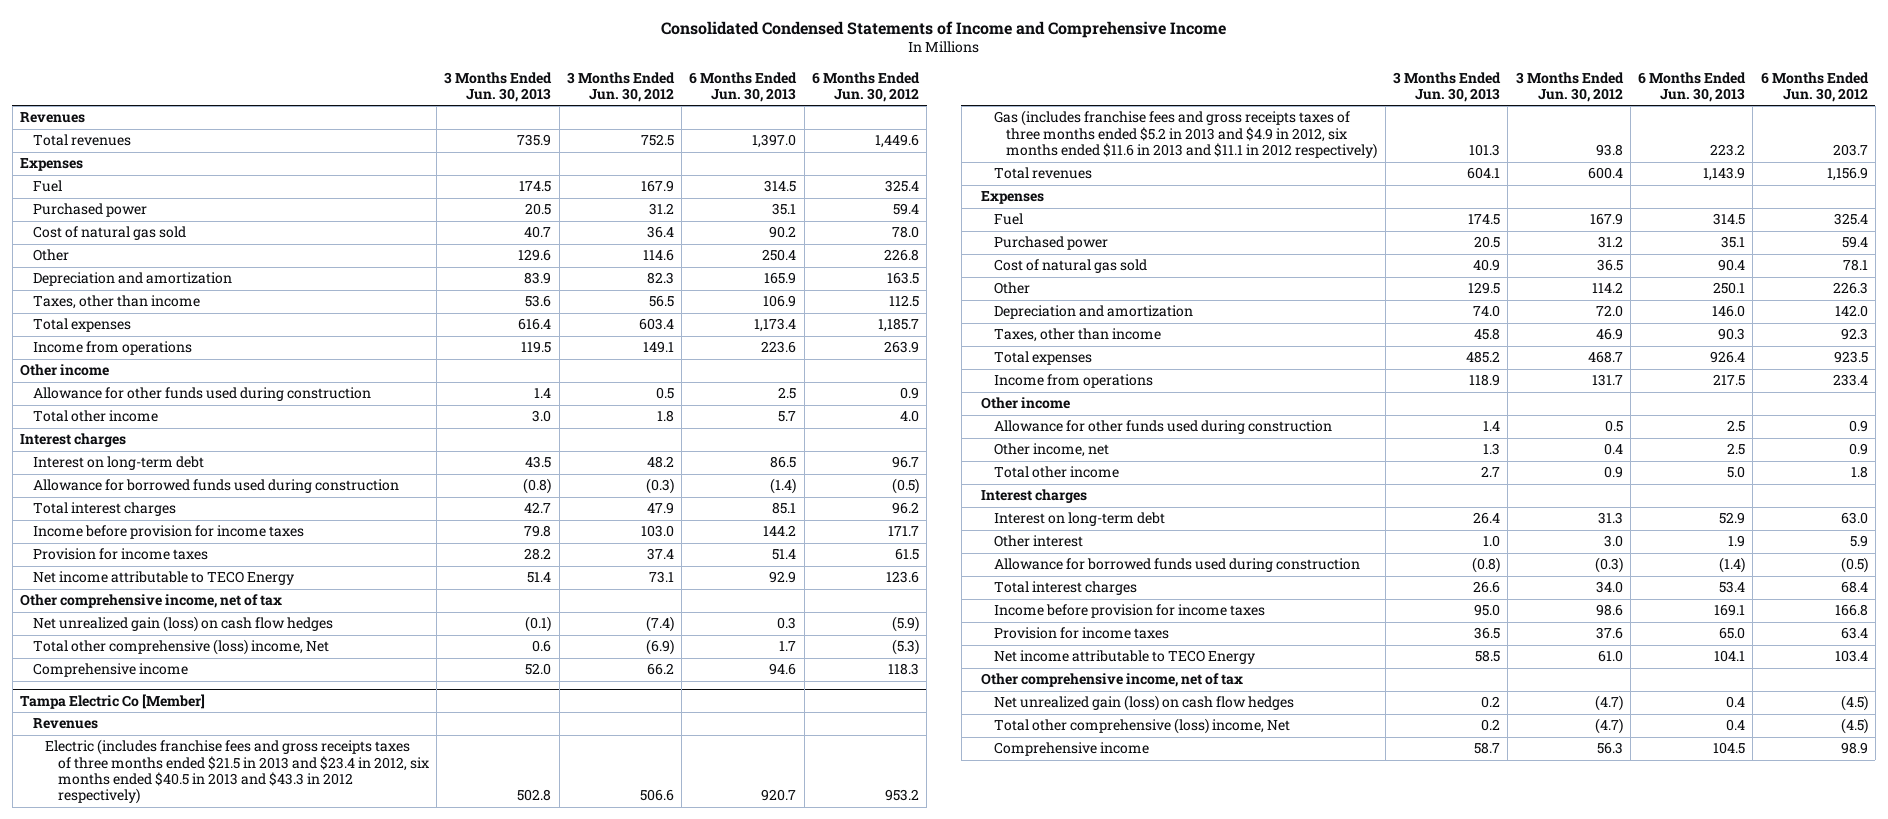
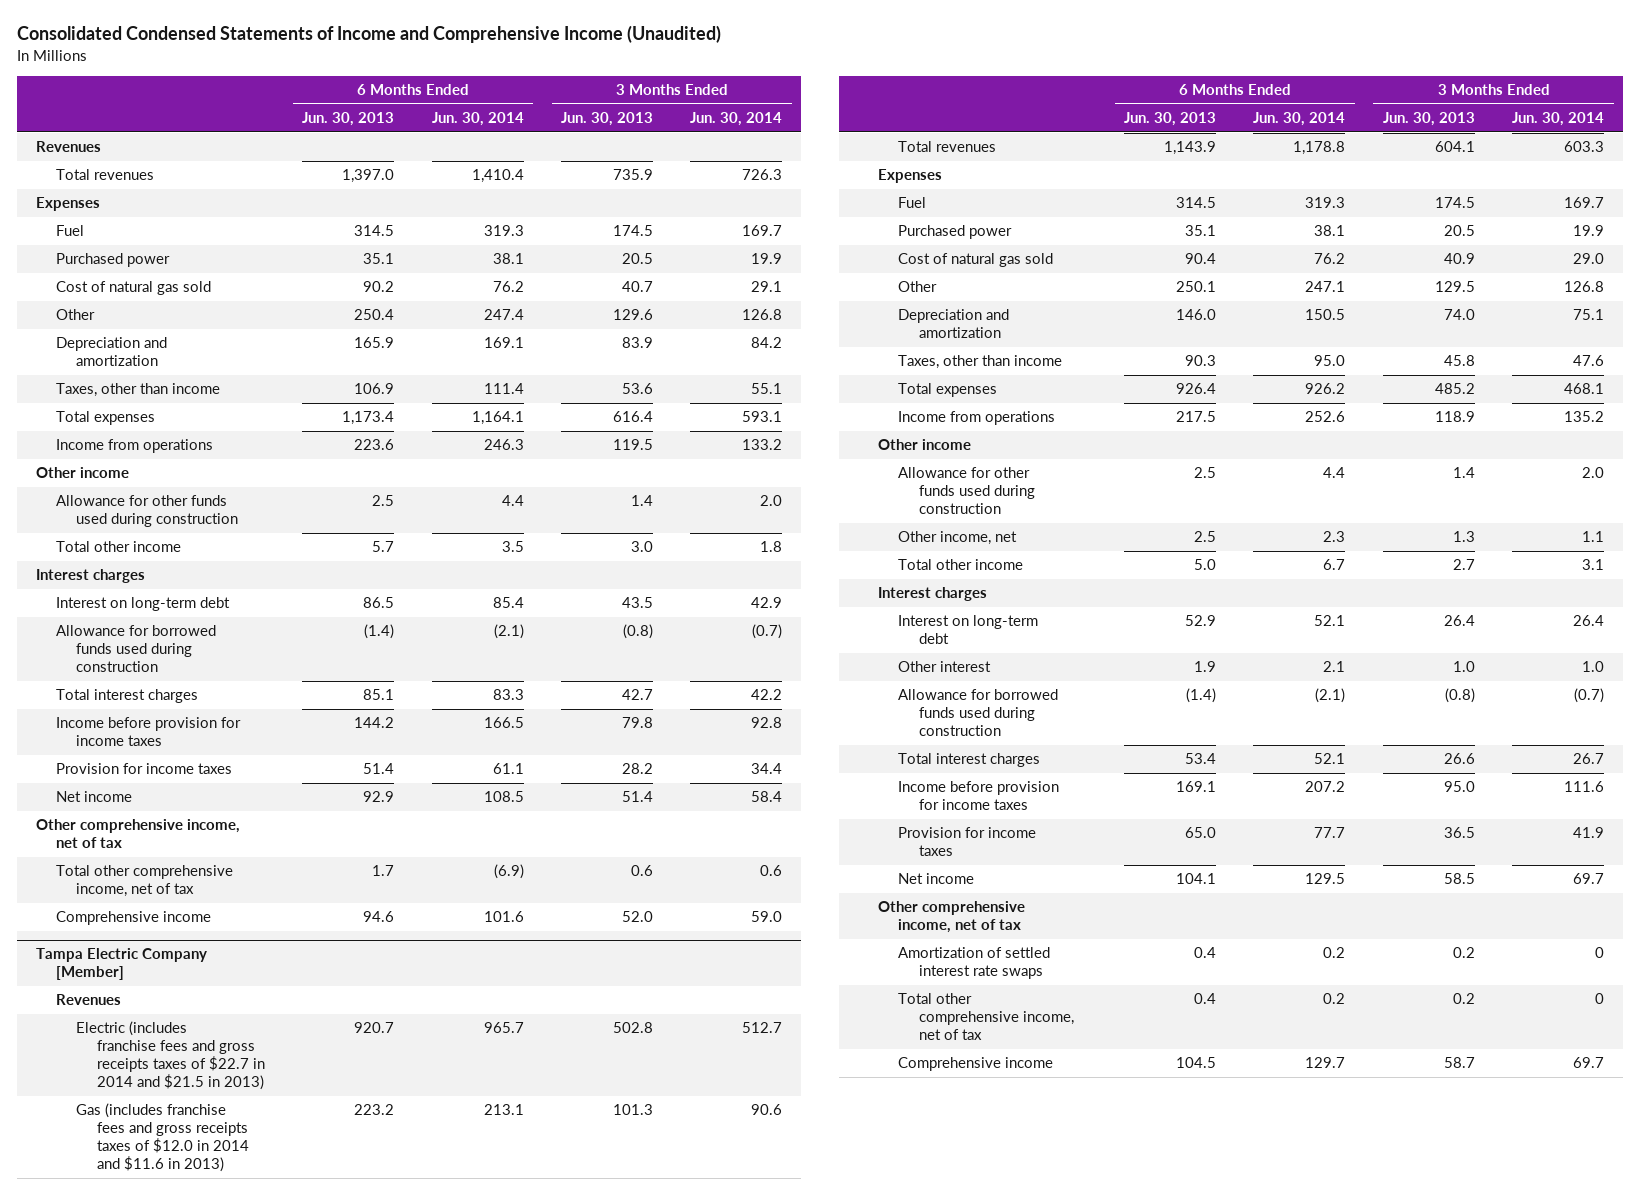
- Consolidated Condensed Statements of Income and Comprehensive Income
+ Consolidated Condensed Statements of Income and Comprehensive Income (Unaudited)
- | 3 Months Ended Jun. 30, 2013 | 3 Months Ended Jun. 30, 2012 | 6 Months Ended Jun. 30, 2013 | 6 Months Ended Jun. 30, 2012
+ | 6 Months Ended Jun. 30, 2013 | 6 Months Ended Jun. 30, 2014 | 3 Months Ended Jun. 30, 2013 | 3 Months Ended Jun. 30, 2014
- Net income attributable to TECO Energy | 51.4 | 73.1 | 92.9 | 123.6
+ Net income | 92.9 | 108.5 | 51.4 | 58.4
- Net unrealized gain (loss) on cash flow hedges | (0.1) | (7.4) | 0.3 | (5.9)
- Total other comprehensive (loss) income, Net | 0.6 | (6.9) | 1.7 | (5.3)
+ Total other comprehensive income, net of tax | 1.7 | (6.9) | 0.6 | 0.6
- Tampa Electric Co [Member]
+ Tampa Electric Company [Member]
- Electric (includes franchise fees and gross receipts taxes of three months ended $21.5 in 2013 and $23.4 in 2012, six months ended $40.5 in 2013 and $43.3 in 2012 respectively) | 502.8 | 506.6 | 920.7 | 953.2
- Gas (includes franchise fees and gross receipts taxes of three months ended $5.2 in 2013 and $4.9 in 2012, six months ended $11.6 in 2013 and $11.1 in 2012 respectively) | 101.3 | 93.8 | 223.2 | 203.7
+ Electric (includes franchise fees and gross receipts taxes of $22.7 in 2014 and $21.5 in 2013) | 920.7 | 965.7 | 502.8 | 512.7
+ Gas (includes franchise fees and gross receipts taxes of $12.0 in 2014 and $11.6 in 2013) | 223.2 | 213.1 | 101.3 | 90.6
- Net income attributable to TECO Energy | 58.5 | 61.0 | 104.1 | 103.4
+ Net income | 104.1 | 129.5 | 58.5 | 69.7
- Net unrealized gain (loss) on cash flow hedges | 0.2 | (4.7) | 0.4 | (4.5)
- Total other comprehensive (loss) income, Net | 0.2 | (4.7) | 0.4 | (4.5)
+ Amortization of settled interest rate swaps | 0.4 | 0.2 | 0.2 | 0
+ Total other comprehensive income, net of tax | 0.4 | 0.2 | 0.2 | 0

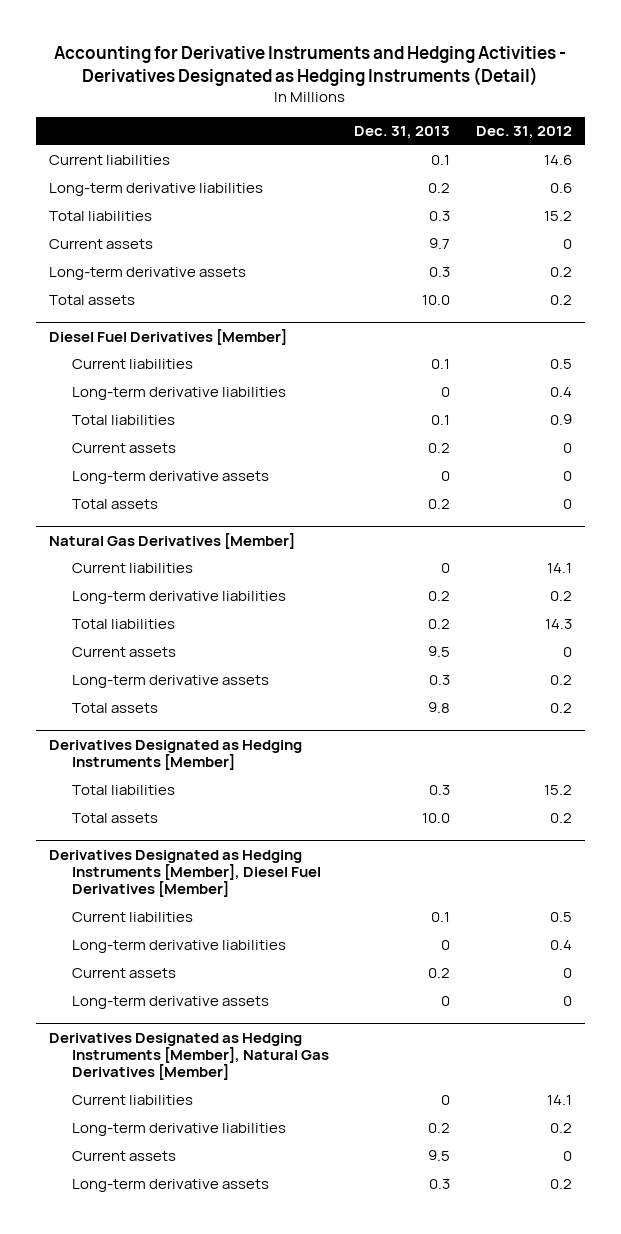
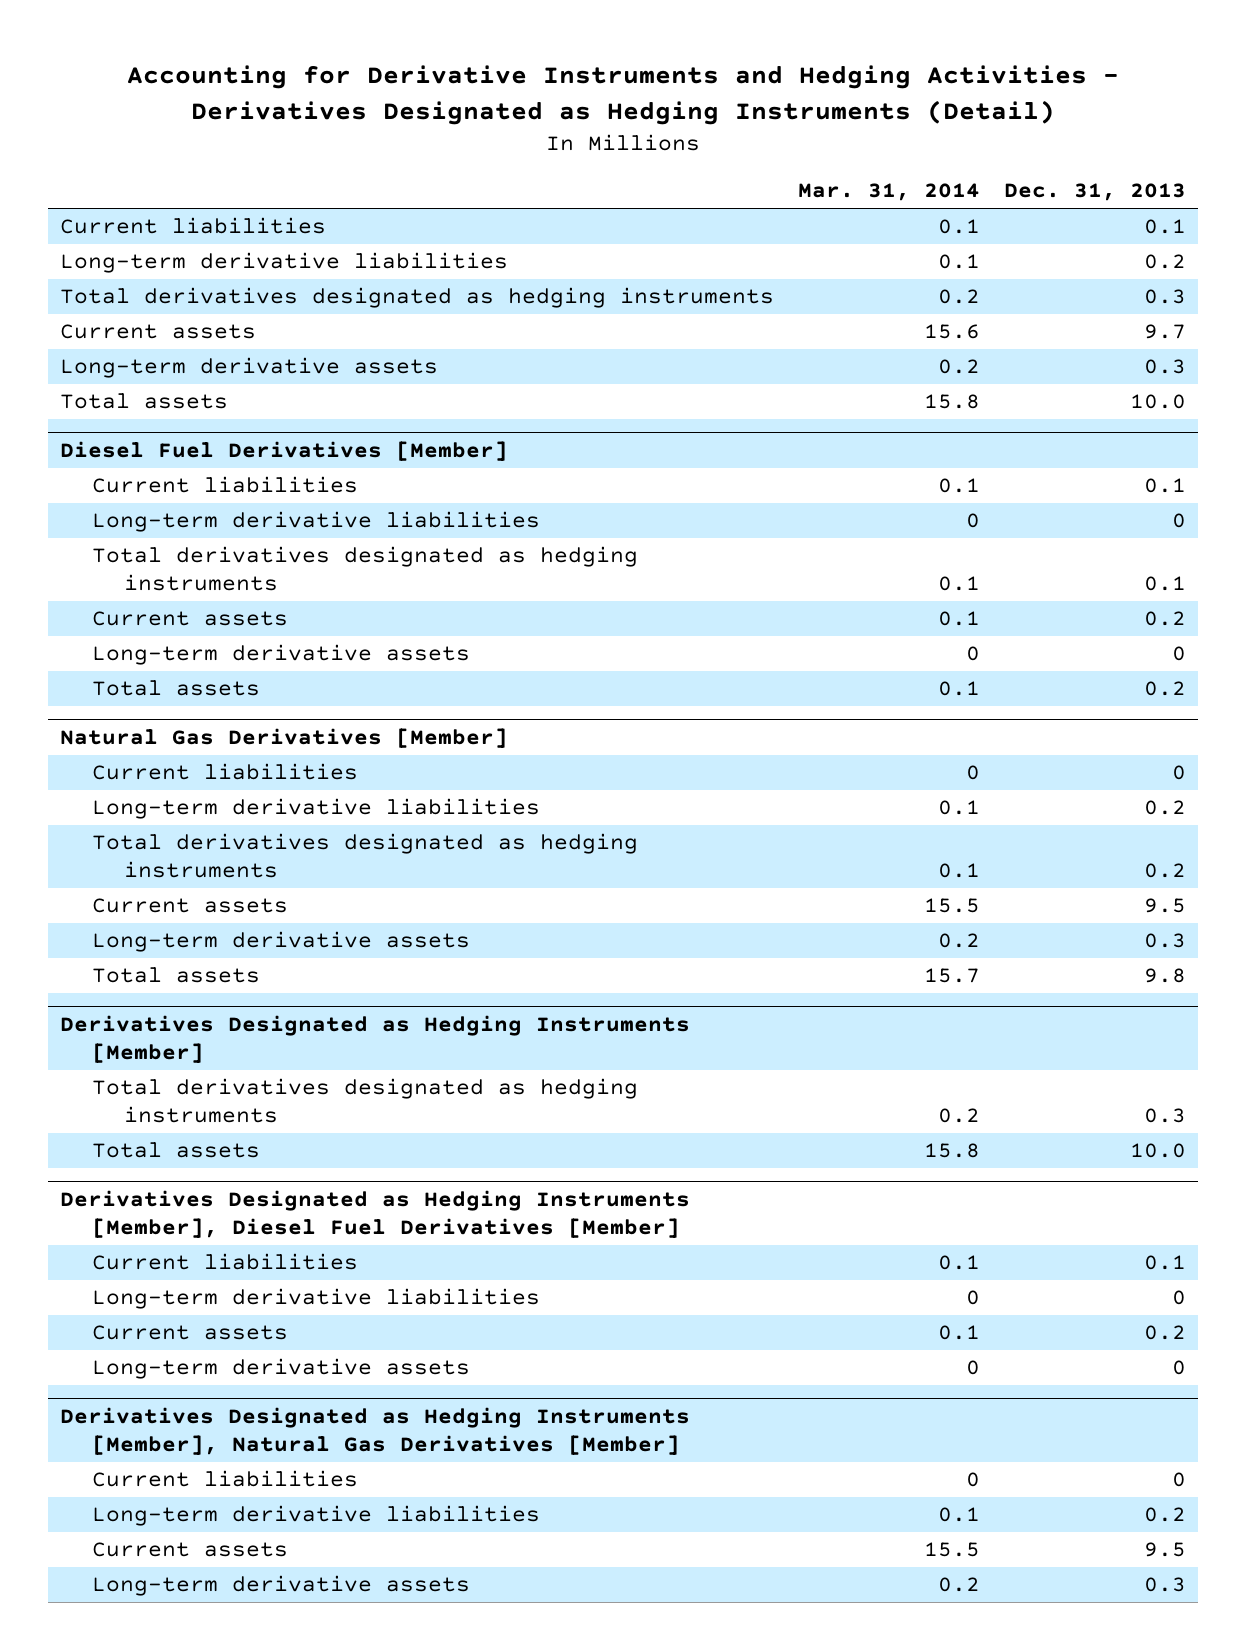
- | Dec. 31, 2013 | Dec. 31, 2012
+ | Mar. 31, 2014 | Dec. 31, 2013
- Total liabilities | 0.3 | 15.2
+ Total derivatives designated as hedging instruments | 0.2 | 0.3
@ Diesel Fuel Derivatives [Member]
- Total liabilities | 0.1 | 0.9
+ Total derivatives designated as hedging instruments | 0.1 | 0.1
@ Natural Gas Derivatives [Member]
- Total liabilities | 0.2 | 14.3
+ Total derivatives designated as hedging instruments | 0.1 | 0.2
@ Derivatives Designated as Hedging Instruments [Member]
- Total liabilities | 0.3 | 15.2
+ Total derivatives designated as hedging instruments | 0.2 | 0.3

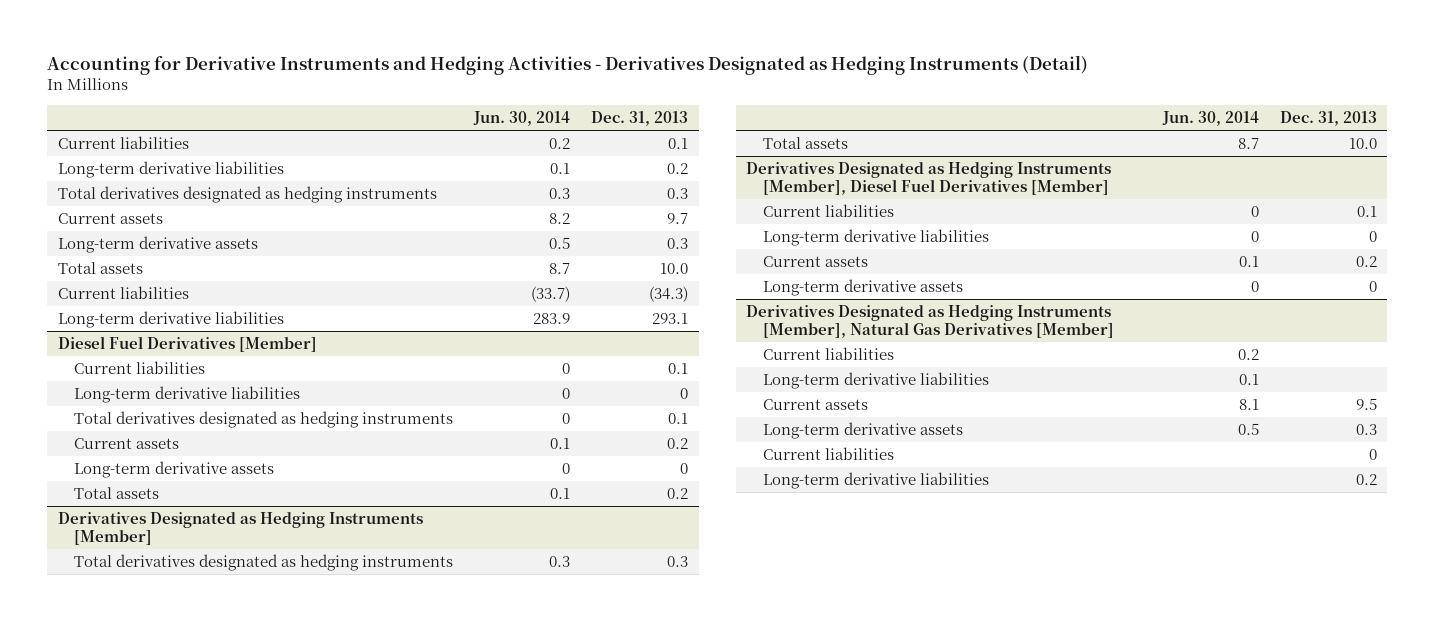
- | Mar. 31, 2014 | Dec. 31, 2013
+ | Jun. 30, 2014 | Dec. 31, 2013
+ Current liabilities | (33.7) | (34.3)
+ Long-term derivative liabilities | 283.9 | 293.1
- Natural Gas Derivatives [Member]
- Current liabilities | 0 | 0
- Long-term derivative liabilities | 0.1 | 0.2
- Total derivatives designated as hedging instruments | 0.1 | 0.2
- Current assets | 15.5 | 9.5
- Long-term derivative assets | 0.2 | 0.3
- Total assets | 15.7 | 9.8
@ Derivatives Designated as Hedging Instruments [Member], Natural Gas Derivatives [Member]
+ Current liabilities | 0.2 |
+ Long-term derivative liabilities | 0.1 |
moved down: Current liabilities | | 0
moved down: Long-term derivative liabilities | | 0.2

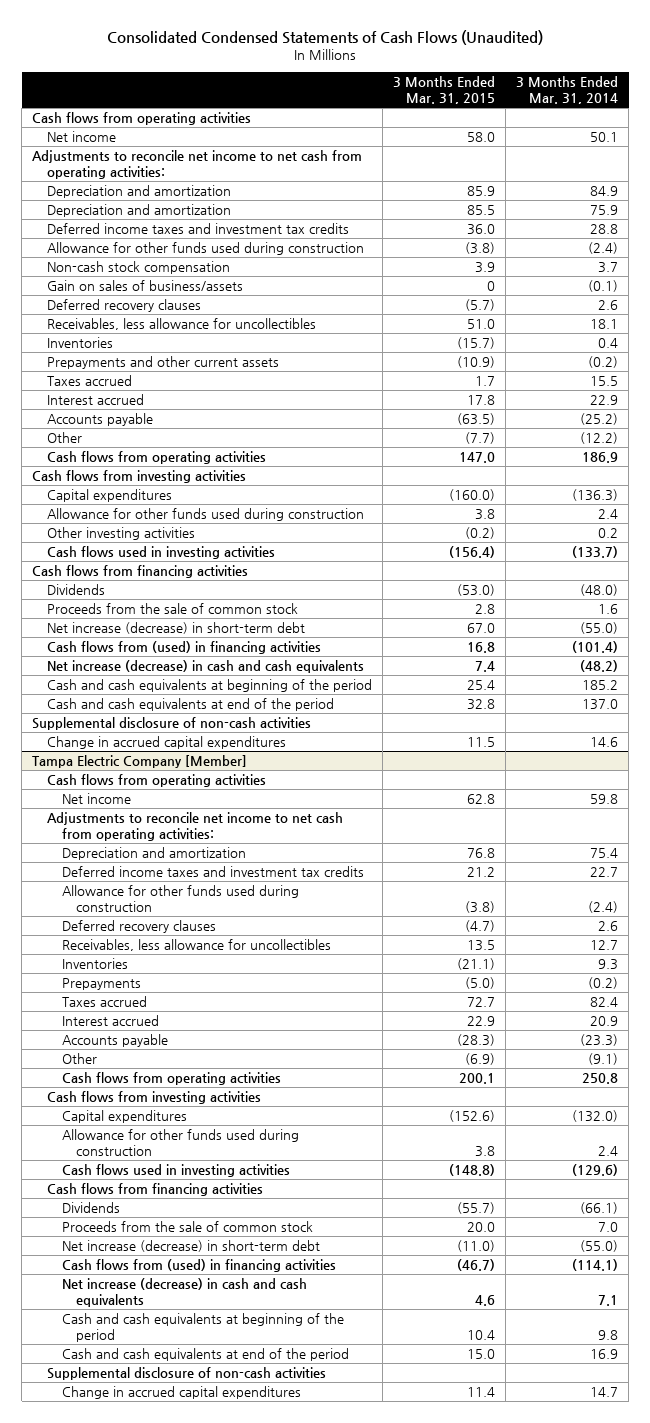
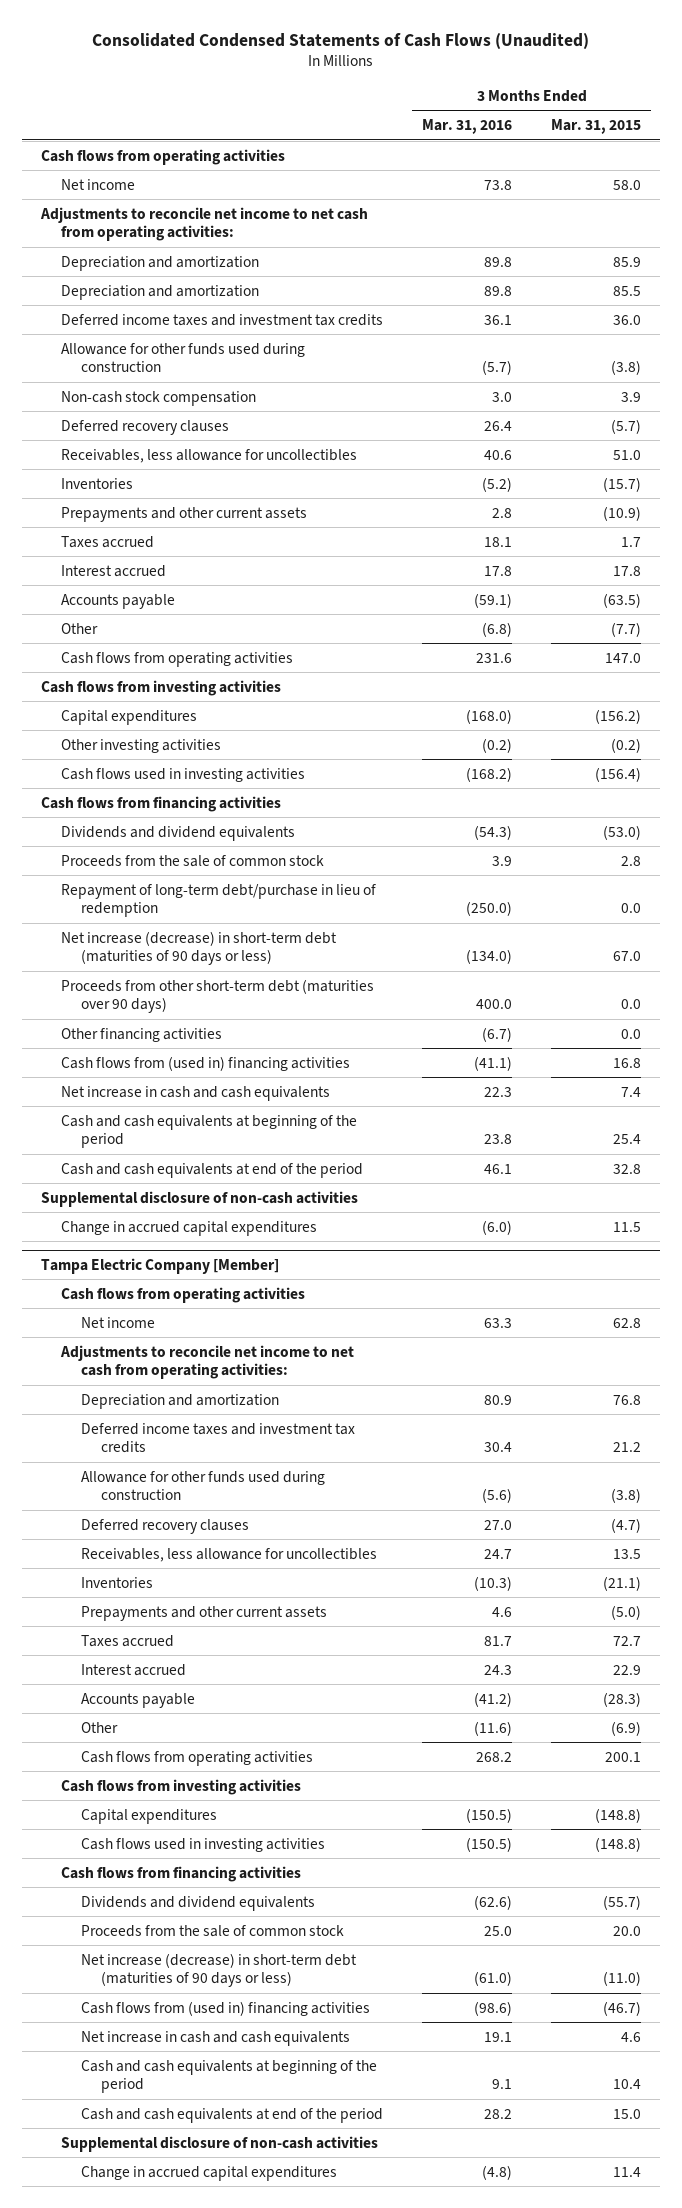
- | 3 Months Ended Mar. 31, 2015 | 3 Months Ended Mar. 31, 2014
+ | 3 Months Ended Mar. 31, 2016 | 3 Months Ended Mar. 31, 2015
- Gain on sales of business/assets | 0 | (0.1)
- Capital expenditures | (160.0) | (136.3)
- Allowance for other funds used during construction | 3.8 | 2.4
+ Capital expenditures | (168.0) | (156.2)
- Dividends | (53.0) | (48.0)
+ Dividends and dividend equivalents | (54.3) | (53.0)
- Net increase (decrease) in short-term debt | 67.0 | (55.0)
- Cash flows from (used) in financing activities | 16.8 | (101.4)
- Net increase (decrease) in cash and cash equivalents | 7.4 | (48.2)
+ Repayment of long-term debt/purchase in lieu of redemption | (250.0) | 0.0
+ Net increase (decrease) in short-term debt (maturities of 90 days or less) | (134.0) | 67.0
+ Proceeds from other short-term debt (maturities over 90 days) | 400.0 | 0.0
+ Other financing activities | (6.7) | 0.0
+ Cash flows from (used in) financing activities | (41.1) | 16.8
+ Net increase in cash and cash equivalents | 22.3 | 7.4
@ Tampa Electric Company [Member]
- Prepayments | (5.0) | (0.2)
+ Prepayments and other current assets | 4.6 | (5.0)
- Capital expenditures | (152.6) | (132.0)
- Allowance for other funds used during construction | 3.8 | 2.4
+ Capital expenditures | (150.5) | (148.8)
- Dividends | (55.7) | (66.1)
+ Dividends and dividend equivalents | (62.6) | (55.7)
- Net increase (decrease) in short-term debt | (11.0) | (55.0)
- Cash flows from (used) in financing activities | (46.7) | (114.1)
- Net increase (decrease) in cash and cash equivalents | 4.6 | 7.1
+ Net increase (decrease) in short-term debt (maturities of 90 days or less) | (61.0) | (11.0)
+ Cash flows from (used in) financing activities | (98.6) | (46.7)
+ Net increase in cash and cash equivalents | 19.1 | 4.6

